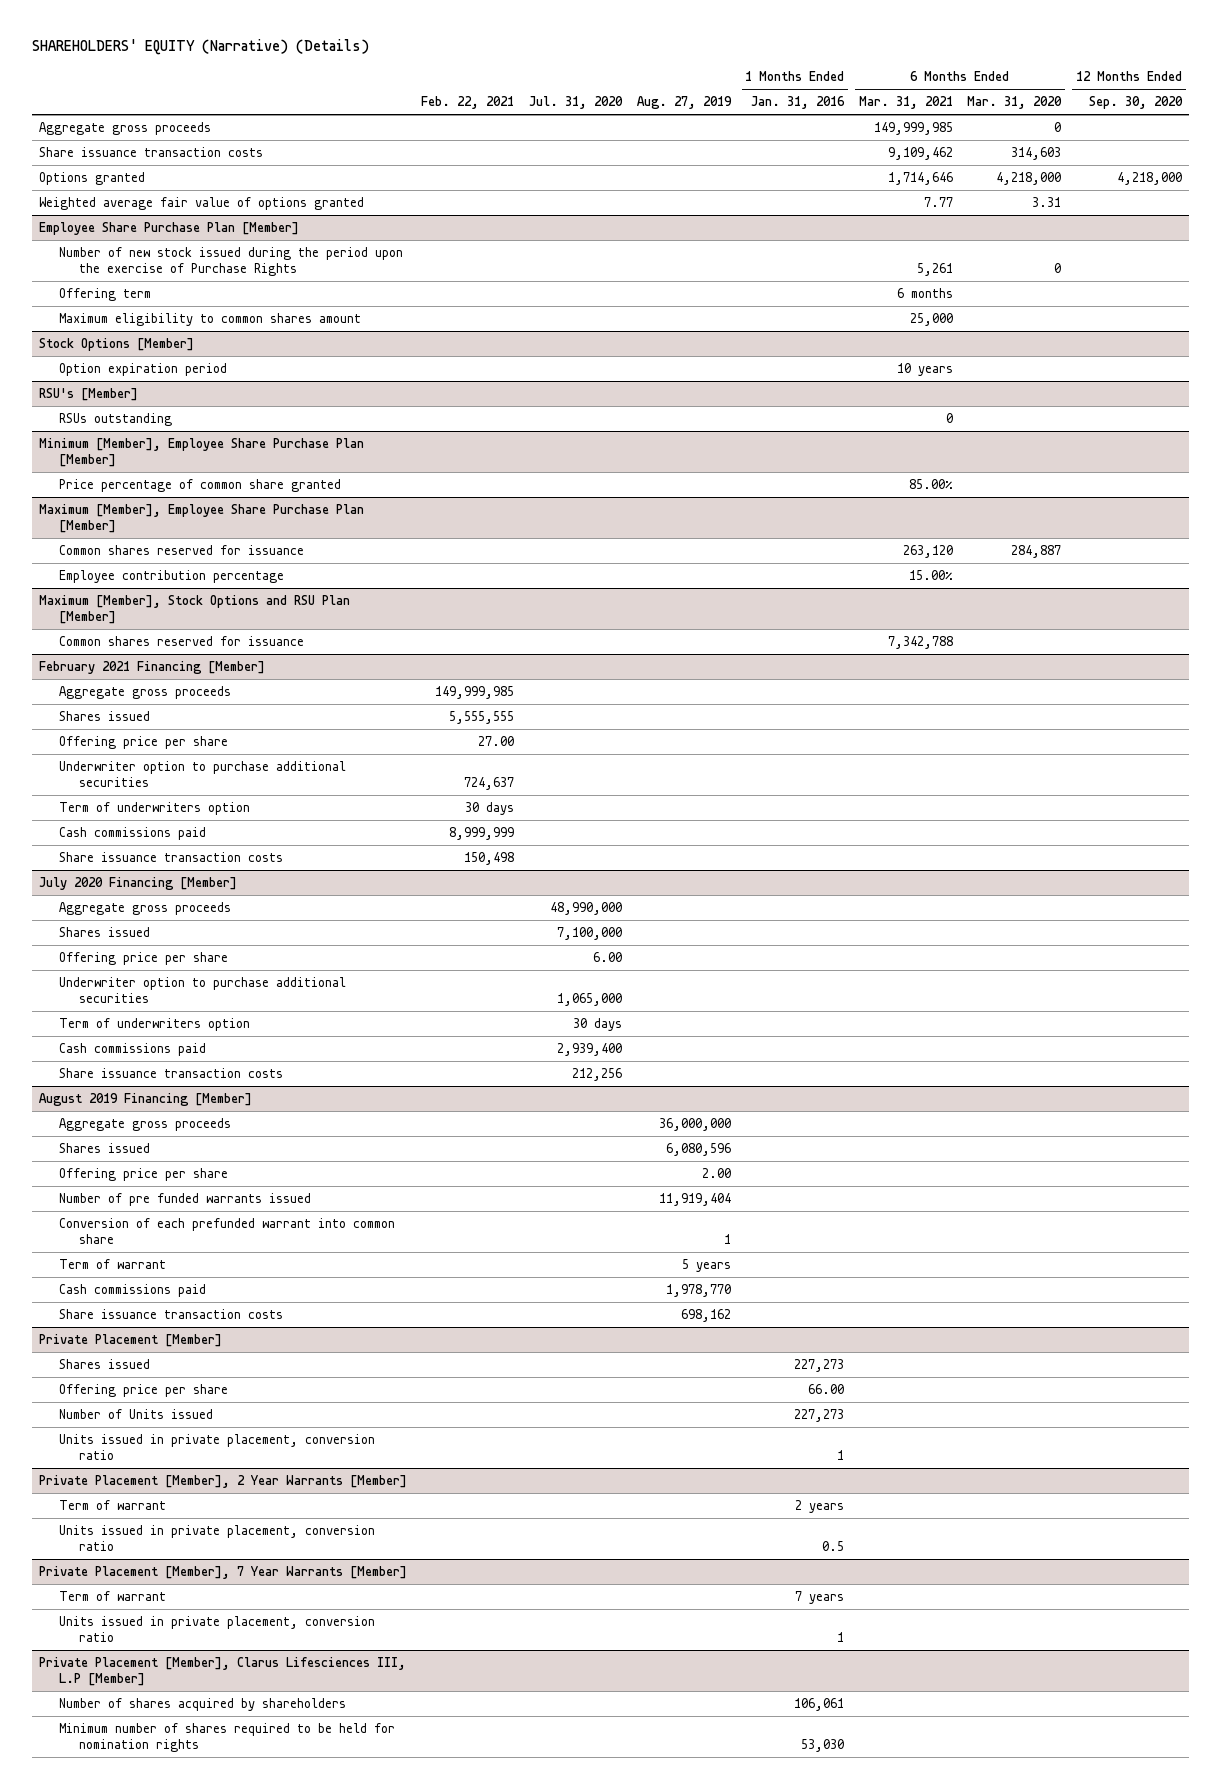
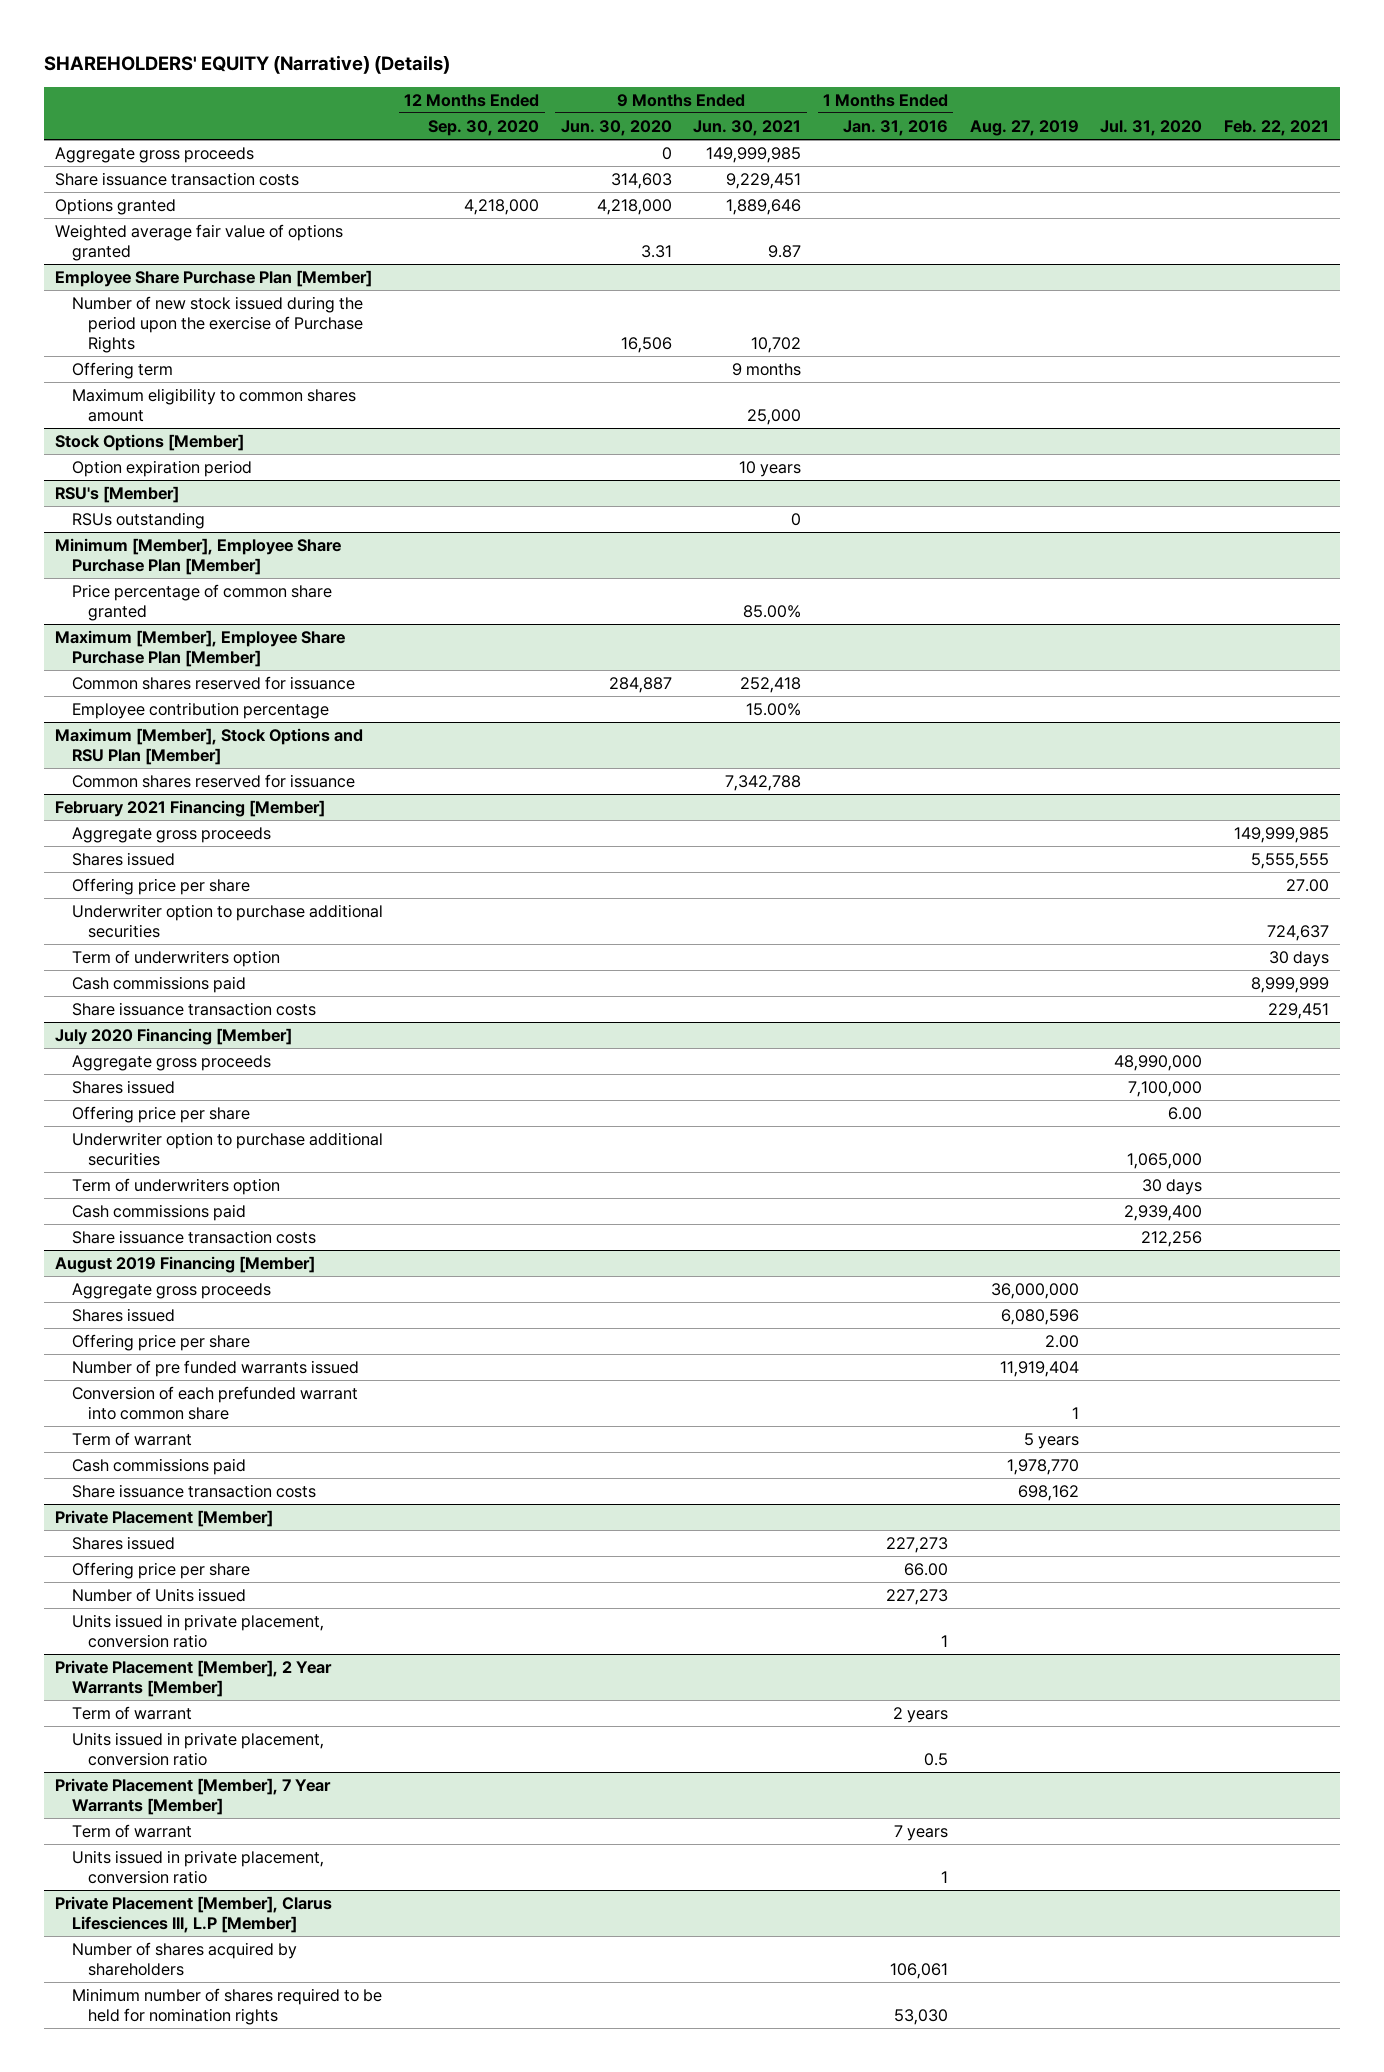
- | Feb. 22, 2021 | Jul. 31, 2020 | Aug. 27, 2019 | 1 Months Ended Jan. 31, 2016 | 6 Months Ended Mar. 31, 2021 | 6 Months Ended Mar. 31, 2020 | 12 Months Ended Sep. 30, 2020
+ | 12 Months Ended Sep. 30, 2020 | 9 Months Ended Jun. 30, 2020 | 9 Months Ended Jun. 30, 2021 | 1 Months Ended Jan. 31, 2016 | Aug. 27, 2019 | Jul. 31, 2020 | Feb. 22, 2021
@ February 2021 Financing [Member]
- Share issuance transaction costs | 150,498 | | | | | |
+ Share issuance transaction costs | | | | | | | 229,451

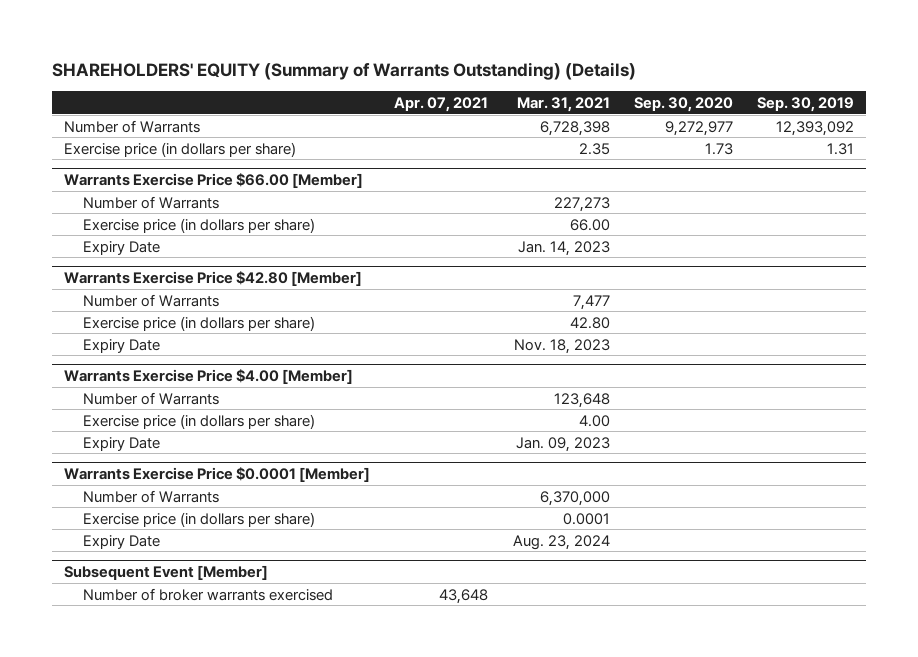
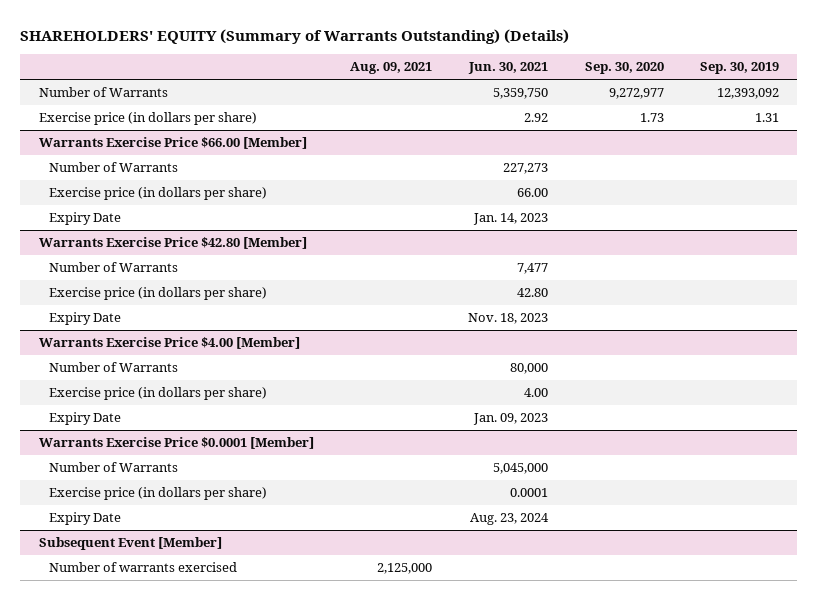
- | Apr. 07, 2021 | Mar. 31, 2021 | Sep. 30, 2020 | Sep. 30, 2019
+ | Aug. 09, 2021 | Jun. 30, 2021 | Sep. 30, 2020 | Sep. 30, 2019
@ Subsequent Event [Member]
- Number of broker warrants exercised | 43,648 | | |
+ Number of warrants exercised | 2,125,000 | | |

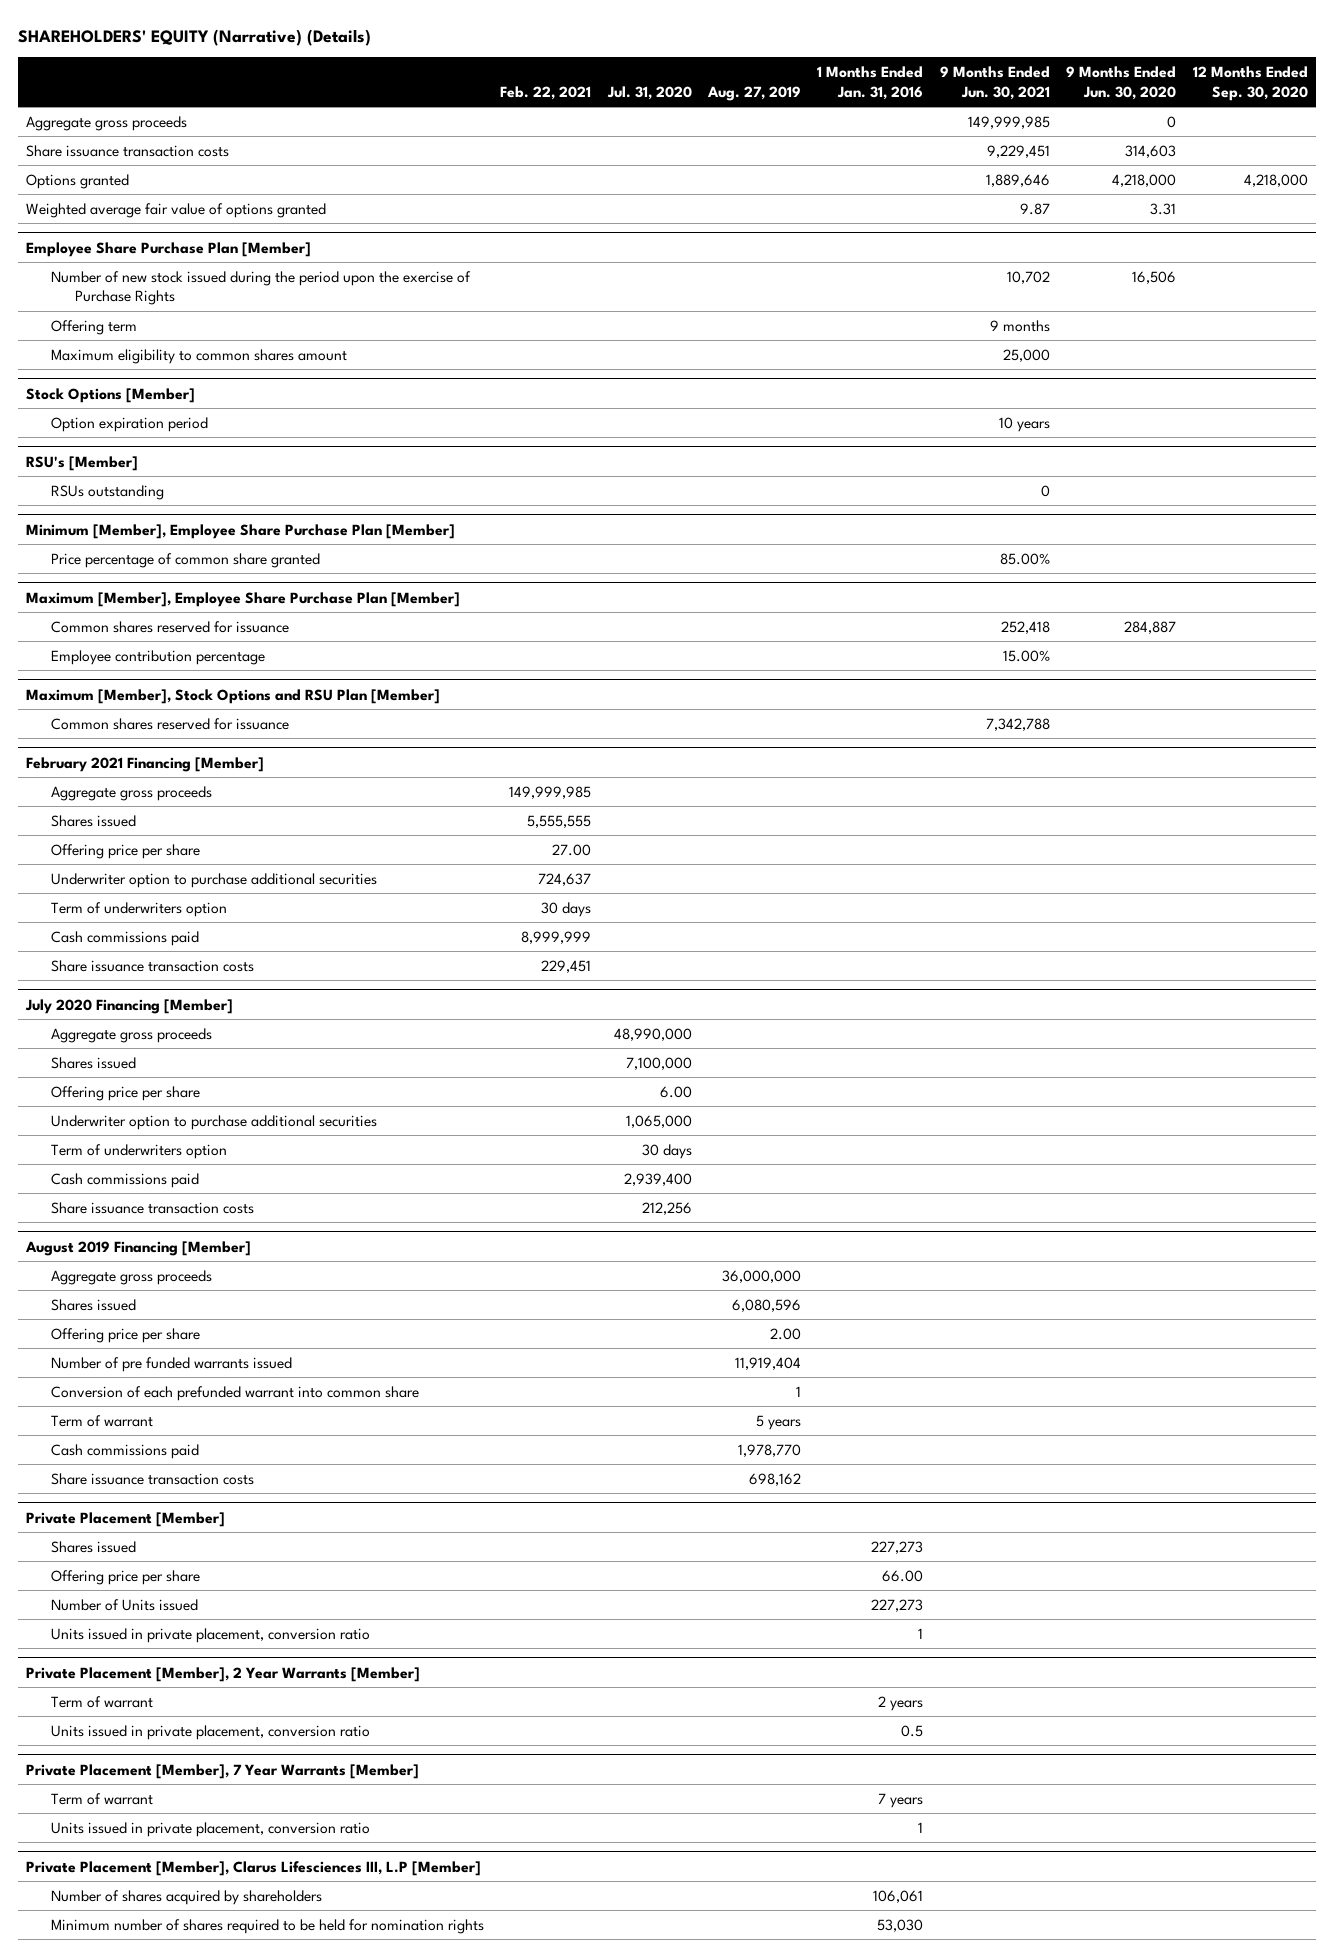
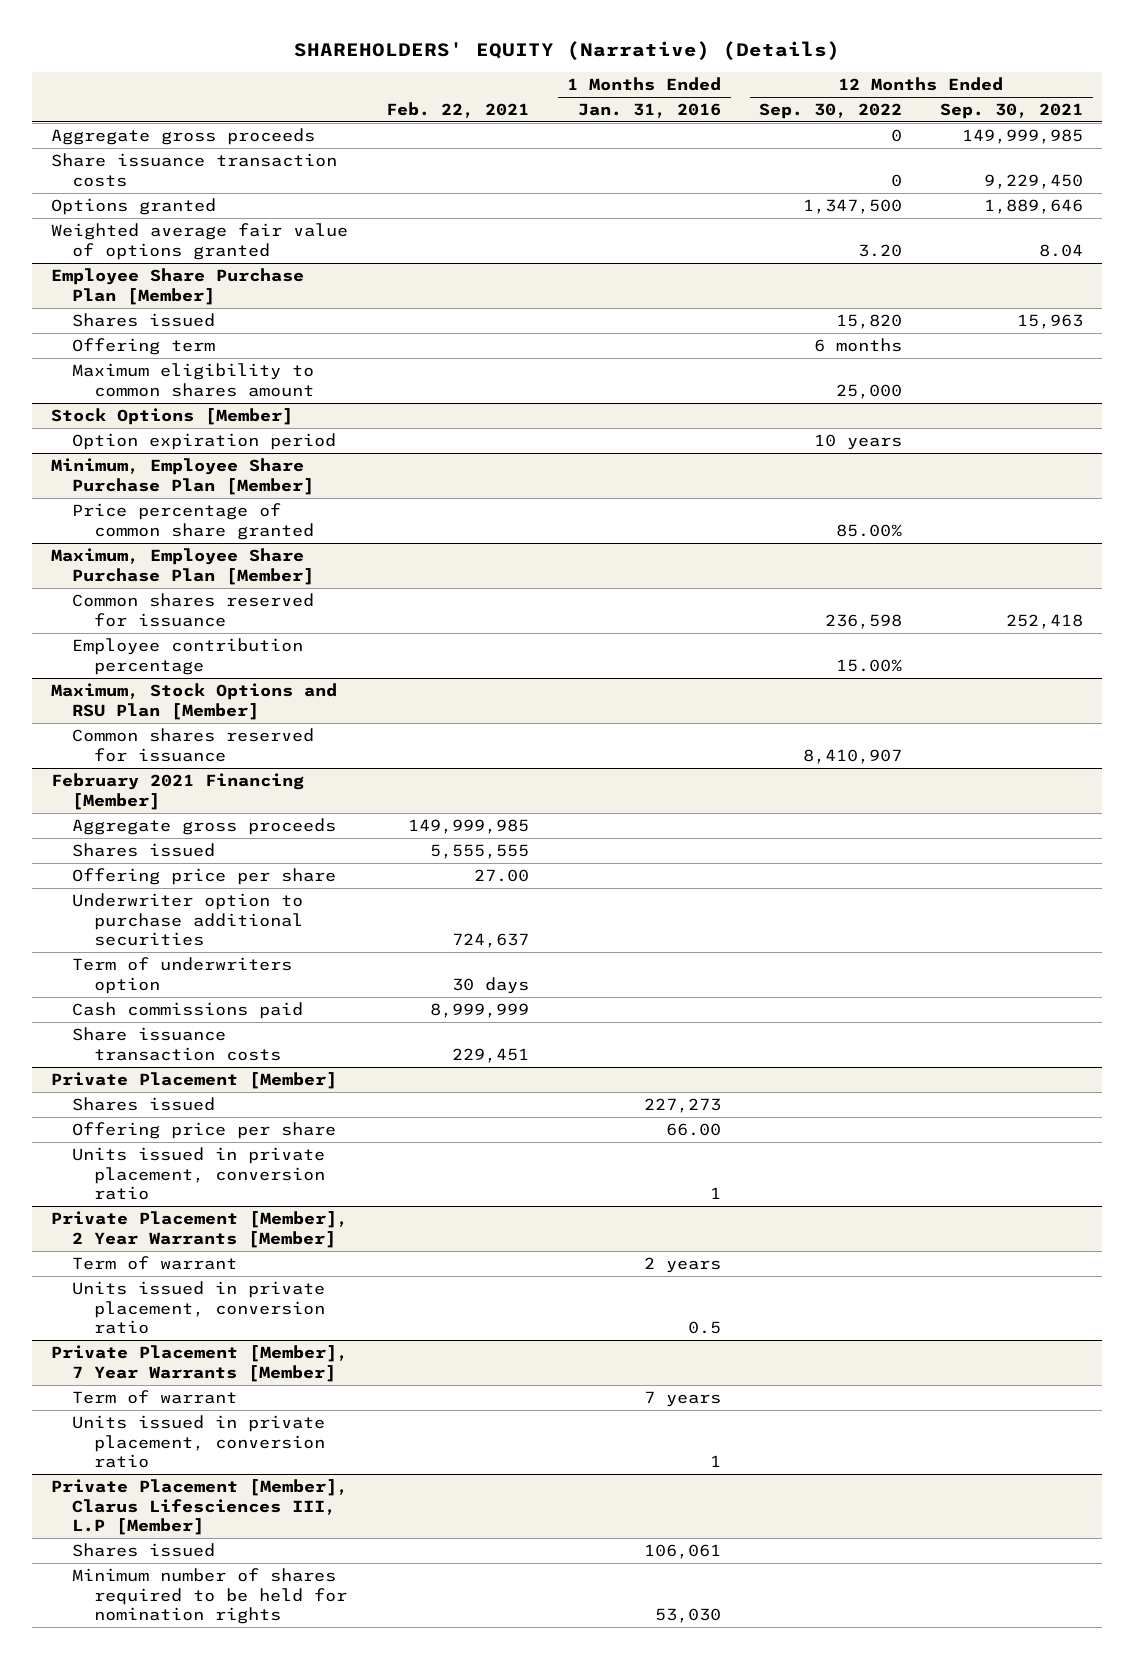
- | Feb. 22, 2021 | Jul. 31, 2020 | Aug. 27, 2019 | 1 Months Ended Jan. 31, 2016 | 9 Months Ended Jun. 30, 2021 | 9 Months Ended Jun. 30, 2020 | 12 Months Ended Sep. 30, 2020
+ | Feb. 22, 2021 | 1 Months Ended Jan. 31, 2016 | 12 Months Ended Sep. 30, 2022 | 12 Months Ended Sep. 30, 2021
@ Employee Share Purchase Plan [Member]
- Number of new stock issued during the period upon the exercise of Purchase Rights | | | | | 10,702 | 16,506 |
+ Shares issued | | | 15,820 | 15,963
- RSU's [Member]
- RSUs outstanding | | | | | 0 | |
- Minimum [Member], Employee Share Purchase Plan [Member]
+ Minimum, Employee Share Purchase Plan [Member]
- Maximum [Member], Employee Share Purchase Plan [Member]
+ Maximum, Employee Share Purchase Plan [Member]
- Maximum [Member], Stock Options and RSU Plan [Member]
+ Maximum, Stock Options and RSU Plan [Member]
- July 2020 Financing [Member]
- Aggregate gross proceeds | | 48,990,000 | | | | |
- Shares issued | | 7,100,000 | | | | |
- Offering price per share | | 6.00 | | | | |
- Underwriter option to purchase additional securities | | 1,065,000 | | | | |
- Term of underwriters option | | 30 days | | | | |
- Cash commissions paid | | 2,939,400 | | | | |
- Share issuance transaction costs | | 212,256 | | | | |
- August 2019 Financing [Member]
- Aggregate gross proceeds | | | 36,000,000 | | | |
- Shares issued | | | 6,080,596 | | | |
- Offering price per share | | | 2.00 | | | |
- Number of pre funded warrants issued | | | 11,919,404 | | | |
- Conversion of each prefunded warrant into common share | | | 1 | | | |
- Term of warrant | | | 5 years | | | |
- Cash commissions paid | | | 1,978,770 | | | |
- Share issuance transaction costs | | | 698,162 | | | |
@ Private Placement [Member]
- Number of Units issued | | | | 227,273 | | |
@ Private Placement [Member], Clarus Lifesciences III, L.P [Member]
- Number of shares acquired by shareholders | | | | 106,061 | | |
+ Shares issued | | 106,061 | |

